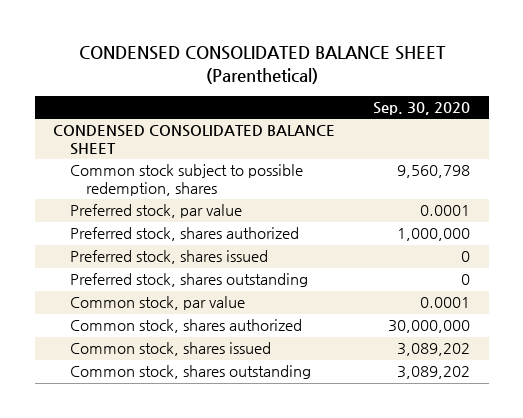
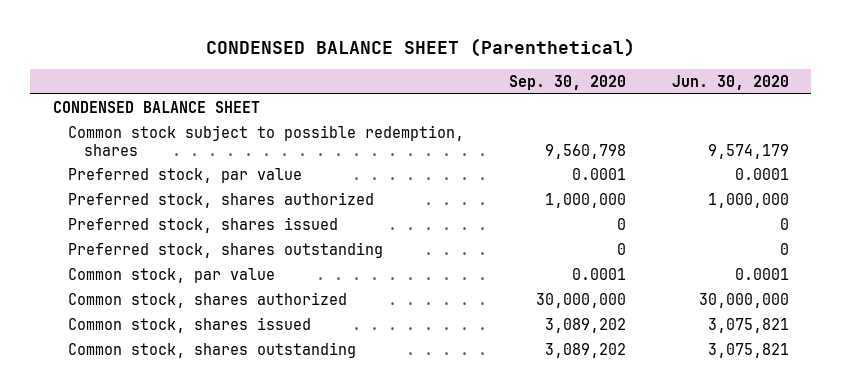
- CONDENSED CONSOLIDATED BALANCE SHEET (Parenthetical)
+ CONDENSED BALANCE SHEET (Parenthetical)
- | Sep. 30, 2020
+ | Sep. 30, 2020 | Jun. 30, 2020
- CONDENSED CONSOLIDATED BALANCE SHEET
+ CONDENSED BALANCE SHEET

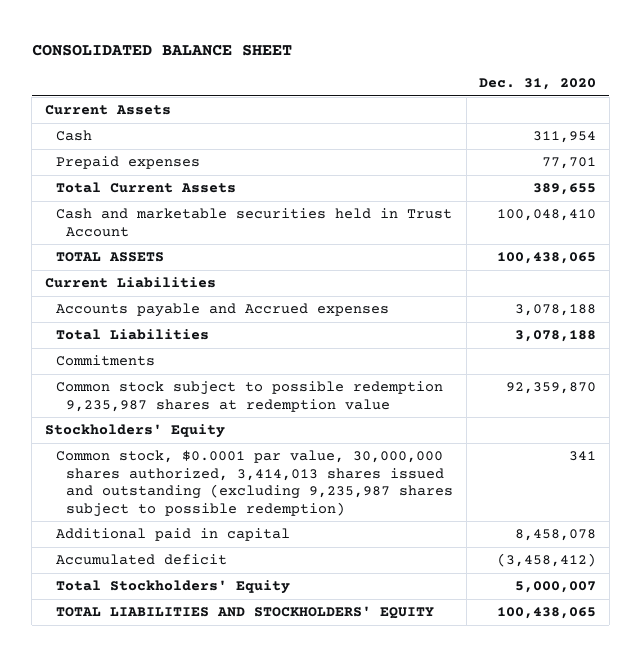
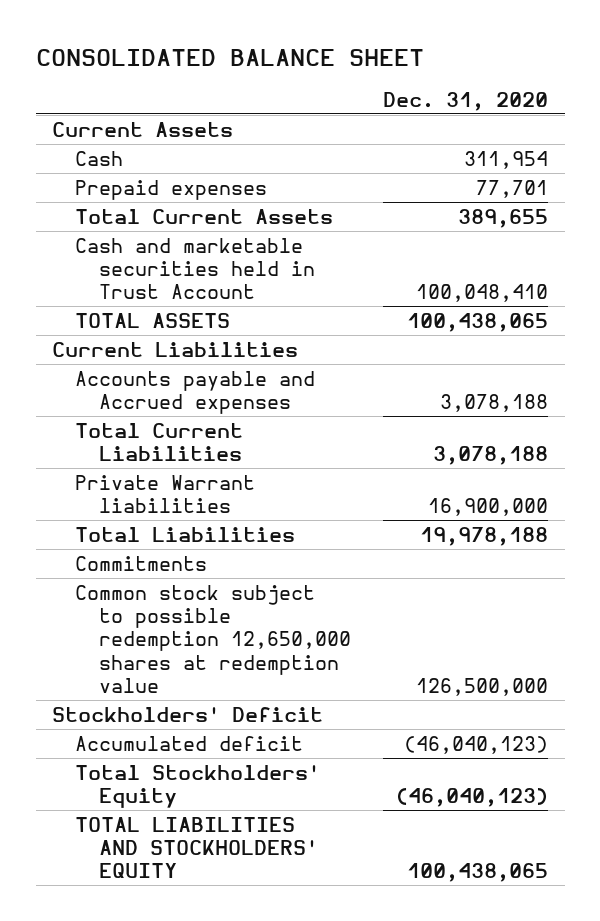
- Total Liabilities | 3,078,188
+ Total Current Liabilities | 3,078,188
+ Private Warrant liabilities | 16,900,000
+ Total Liabilities | 19,978,188
- Common stock subject to possible redemption 9,235,987 shares at redemption value | 92,359,870
- Stockholders' Equity
- Common stock, $0.0001 par value, 30,000,000 shares authorized, 3,414,013 shares issued and outstanding (excluding 9,235,987 shares subject to possible redemption) | 341
- Additional paid in capital | 8,458,078
- Accumulated deficit | (3,458,412)
- Total Stockholders' Equity | 5,000,007
+ Common stock subject to possible redemption 12,650,000 shares at redemption value | 126,500,000
+ Stockholders' Deficit
+ Accumulated deficit | (46,040,123)
+ Total Stockholders' Equity | (46,040,123)

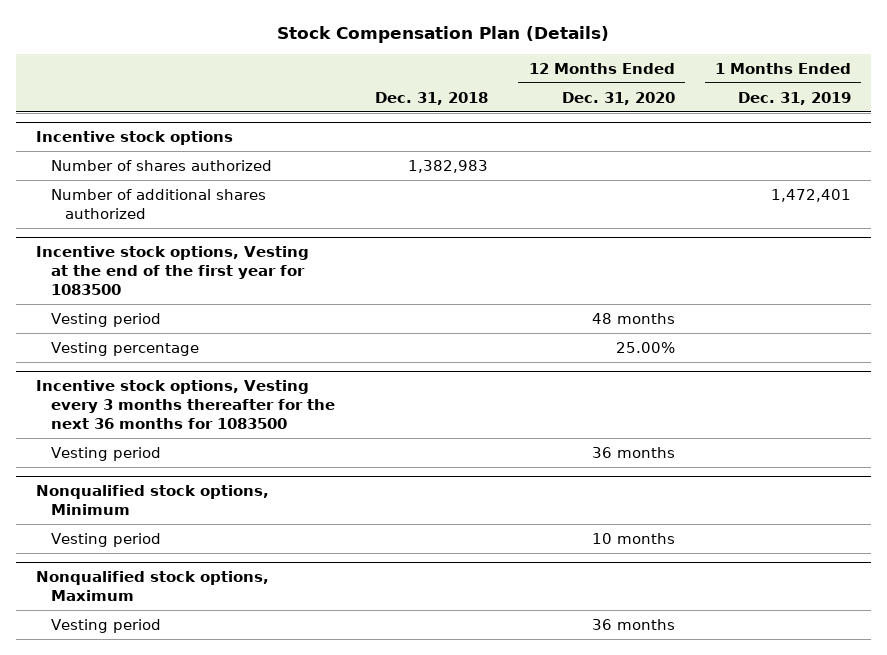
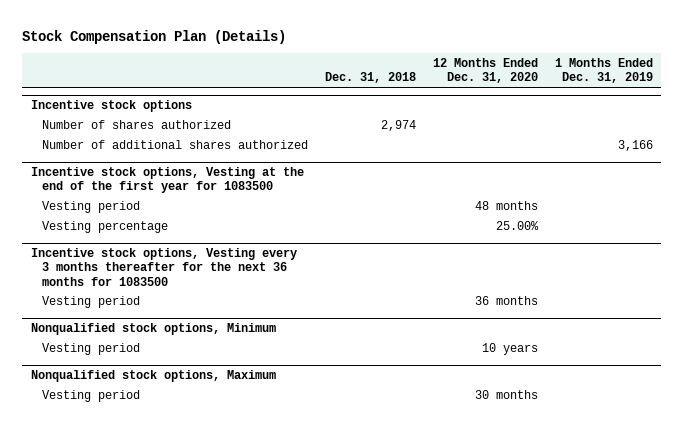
@ Incentive stock options
- Number of shares authorized | 1,382,983 | |
- Number of additional shares authorized | | | 1,472,401
+ Number of shares authorized | 2,974 | |
+ Number of additional shares authorized | | | 3,166
@ Nonqualified stock options, Minimum
- Vesting period | | 10 months |
+ Vesting period | | 10 years |
@ Nonqualified stock options, Maximum
- Vesting period | | 36 months |
+ Vesting period | | 30 months |

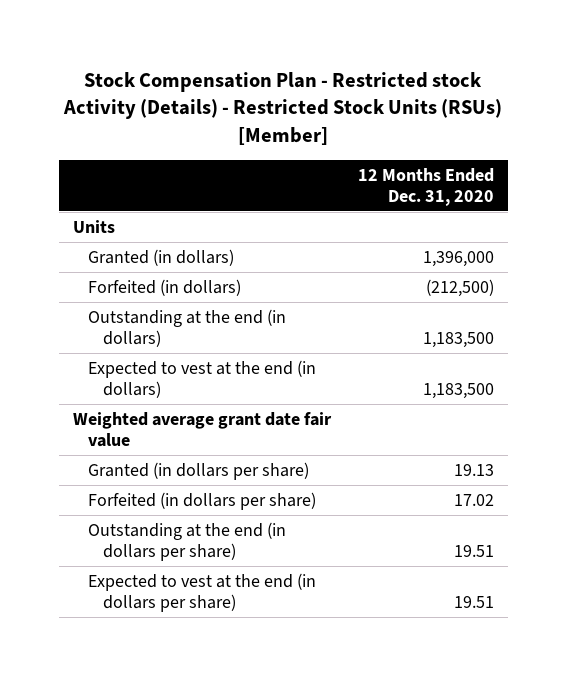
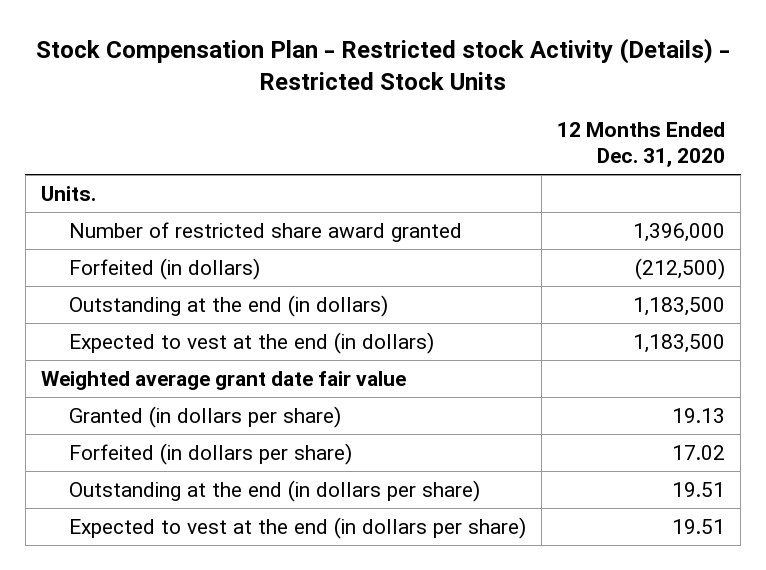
- Stock Compensation Plan - Restricted stock Activity (Details) - Restricted Stock Units (RSUs) [Member]
+ Stock Compensation Plan - Restricted stock Activity (Details) - Restricted Stock Units
- Units
- Granted (in dollars) | 1,396,000
+ Units.
+ Number of restricted share award granted | 1,396,000

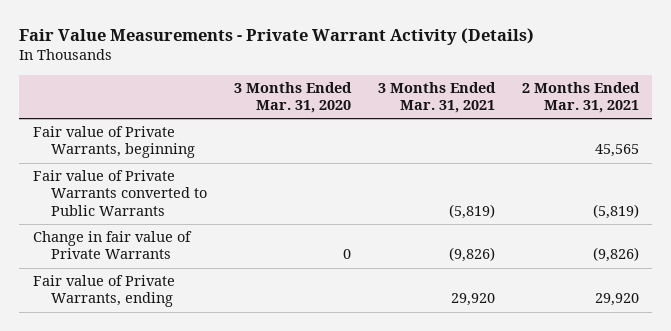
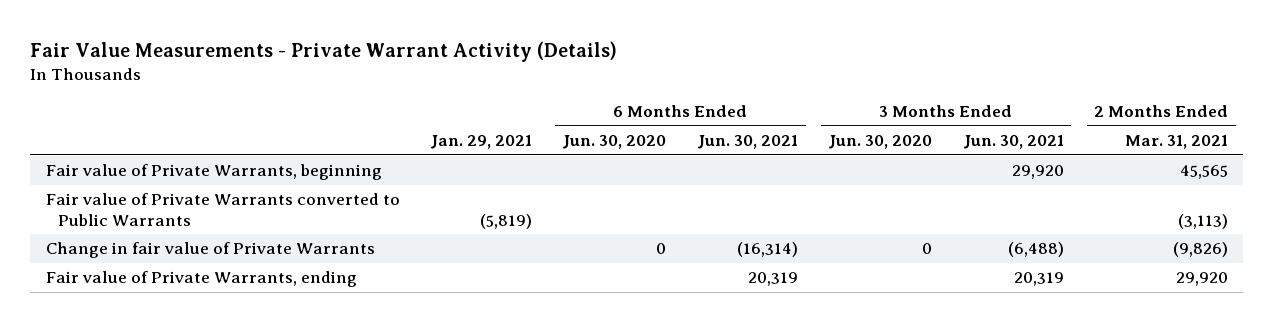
- | 3 Months Ended Mar. 31, 2020 | 3 Months Ended Mar. 31, 2021 | 2 Months Ended Mar. 31, 2021
+ | Jan. 29, 2021 | 6 Months Ended Jun. 30, 2020 | 6 Months Ended Jun. 30, 2021 | 3 Months Ended Jun. 30, 2020 | 3 Months Ended Jun. 30, 2021 | 2 Months Ended Mar. 31, 2021
- Fair value of Private Warrants converted to Public Warrants | | (5,819) | (5,819)
+ Fair value of Private Warrants converted to Public Warrants | (5,819) | | | | | (3,113)

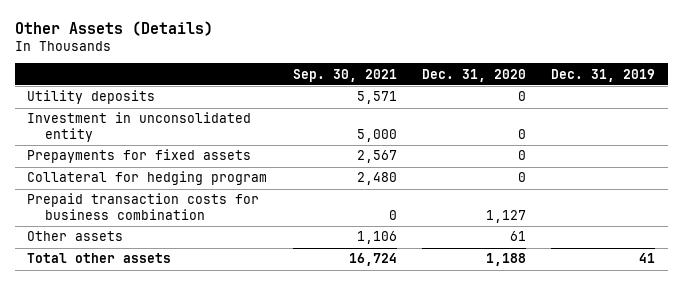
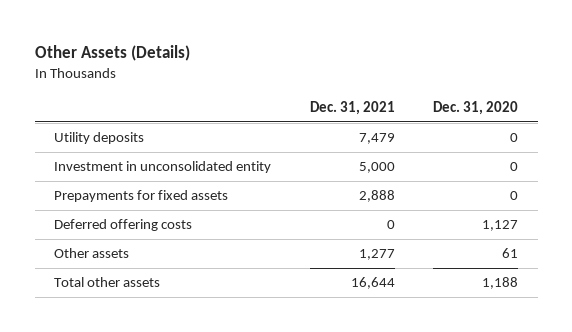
- | Sep. 30, 2021 | Dec. 31, 2020 | Dec. 31, 2019
+ | Dec. 31, 2021 | Dec. 31, 2020
- Collateral for hedging program | 2,480 | 0 |
- Prepaid transaction costs for business combination | 0 | 1,127 |
+ Deferred offering costs | 0 | 1,127

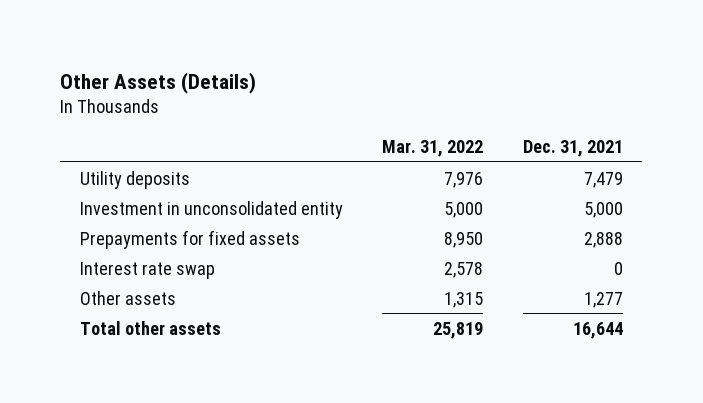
- | Dec. 31, 2021 | Dec. 31, 2020
+ | Mar. 31, 2022 | Dec. 31, 2021
- Deferred offering costs | 0 | 1,127
+ Interest rate swap | 2,578 | 0

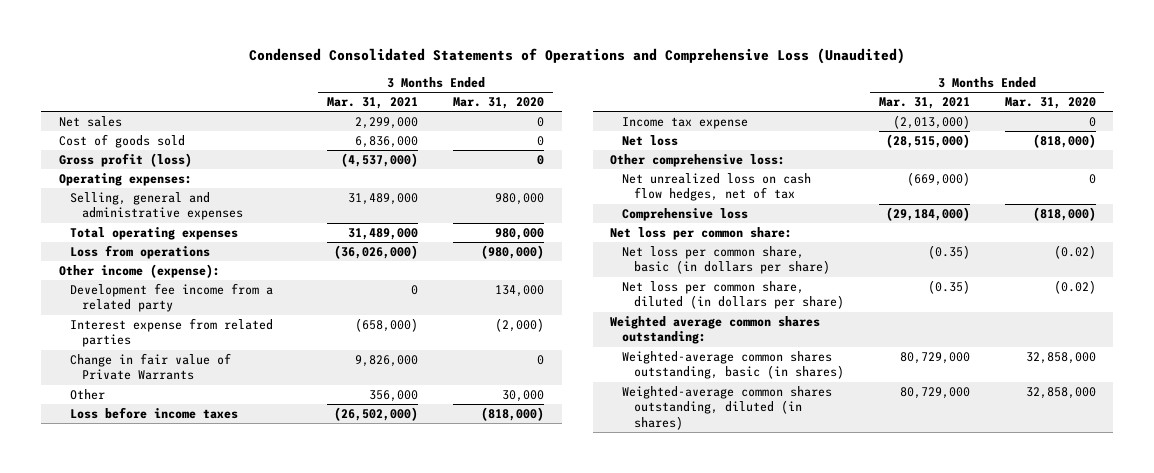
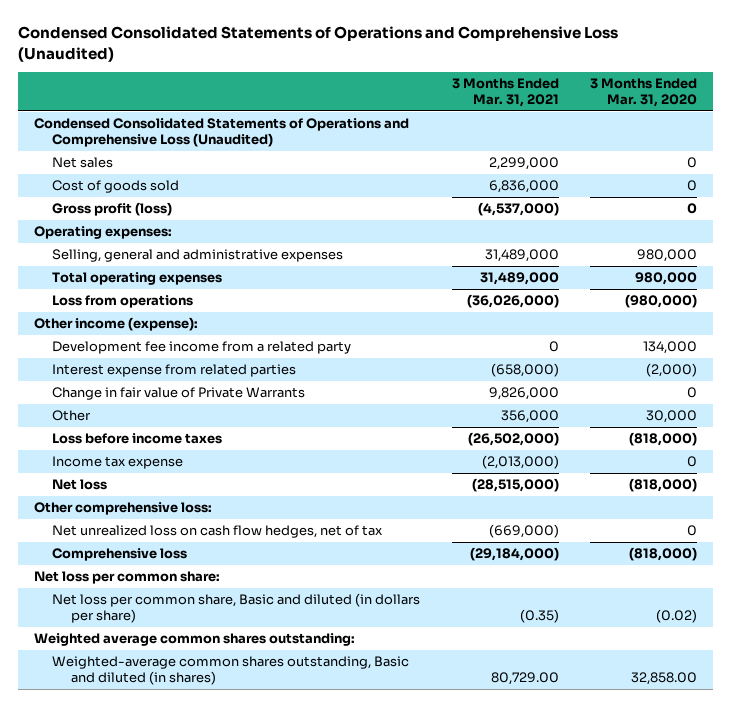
+ Condensed Consolidated Statements of Operations and Comprehensive Loss (Unaudited)
- Net loss per common share, basic (in dollars per share) | (0.35) | (0.02)
- Net loss per common share, diluted (in dollars per share) | (0.35) | (0.02)
+ Net loss per common share, Basic and diluted (in dollars per share) | (0.35) | (0.02)
- Weighted-average common shares outstanding, basic (in shares) | 80,729,000 | 32,858,000
- Weighted-average common shares outstanding, diluted (in shares) | 80,729,000 | 32,858,000
+ Weighted-average common shares outstanding, Basic and diluted (in shares) | 80,729.00 | 32,858.00

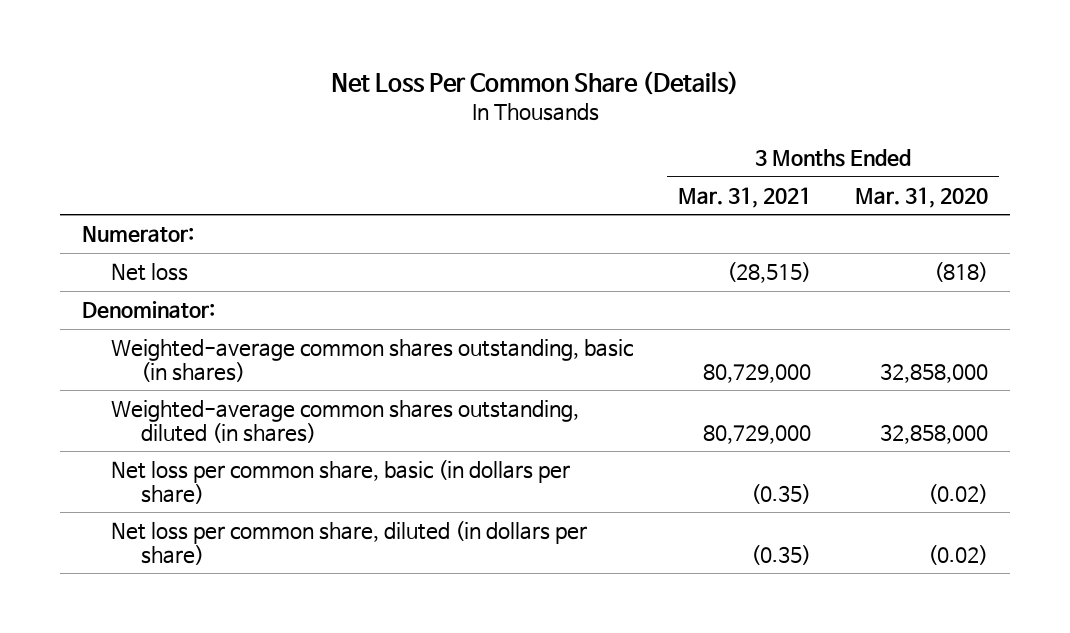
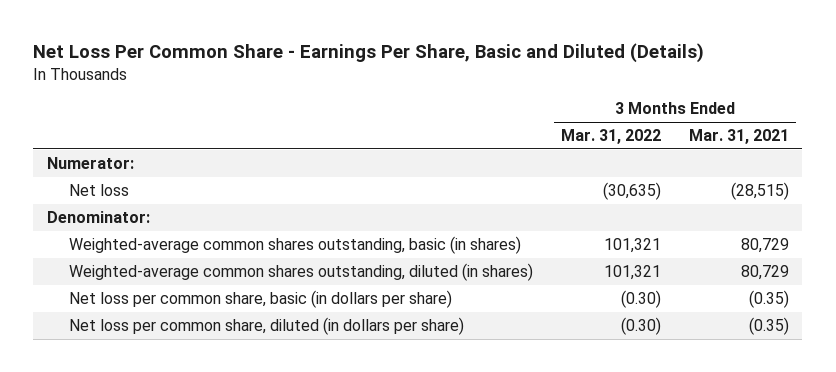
- Net Loss Per Common Share (Details)
+ Net Loss Per Common Share - Earnings Per Share, Basic and Diluted (Details)
- | 3 Months Ended Mar. 31, 2021 | 3 Months Ended Mar. 31, 2020
+ | 3 Months Ended Mar. 31, 2022 | 3 Months Ended Mar. 31, 2021
- Weighted-average common shares outstanding, basic (in shares) | 80,729,000 | 32,858,000
- Weighted-average common shares outstanding, diluted (in shares) | 80,729,000 | 32,858,000
+ Weighted-average common shares outstanding, basic (in shares) | 101,321 | 80,729
+ Weighted-average common shares outstanding, diluted (in shares) | 101,321 | 80,729

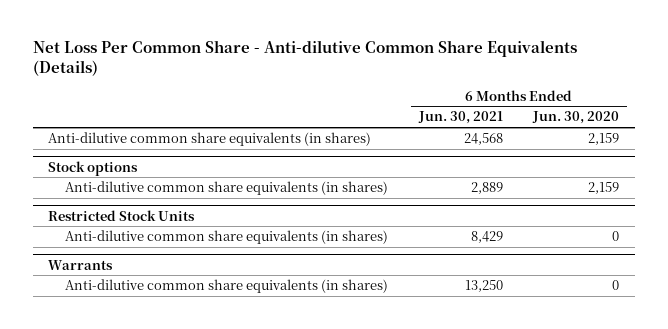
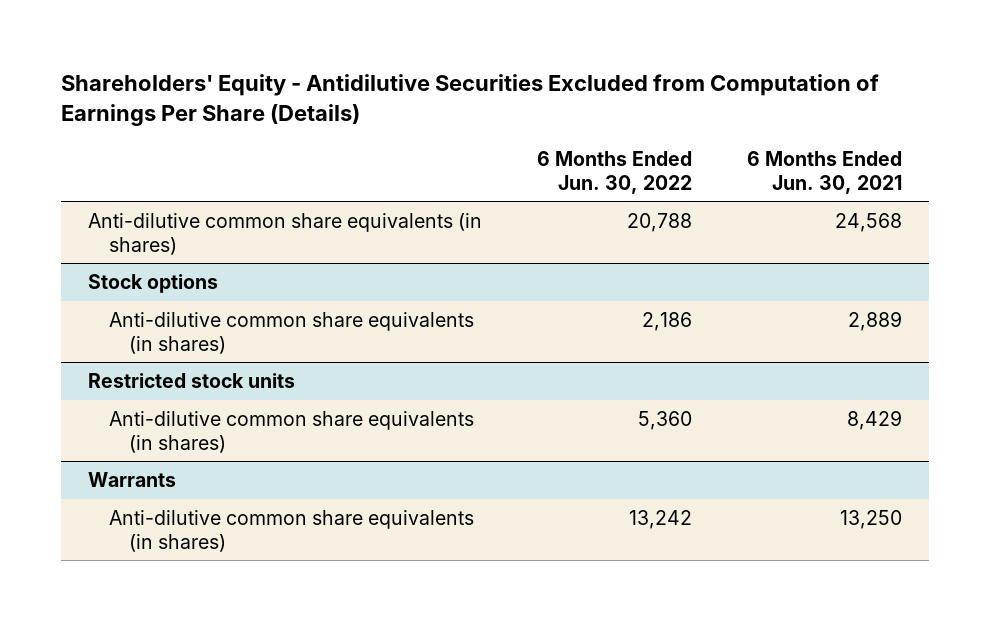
- Net Loss Per Common Share - Anti-dilutive Common Share Equivalents (Details)
+ Shareholders' Equity - Antidilutive Securities Excluded from Computation of Earnings Per Share (Details)
- | 6 Months Ended Jun. 30, 2021 | 6 Months Ended Jun. 30, 2020
+ | 6 Months Ended Jun. 30, 2022 | 6 Months Ended Jun. 30, 2021
- Restricted Stock Units
+ Restricted stock units

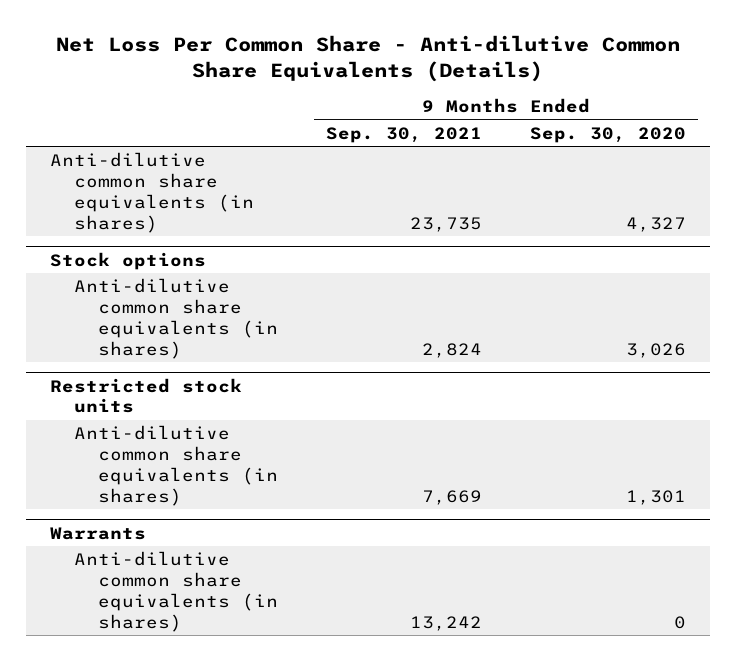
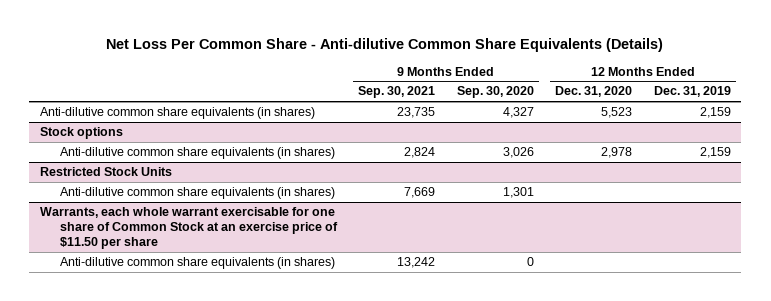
- | 9 Months Ended Sep. 30, 2021 | 9 Months Ended Sep. 30, 2020
+ | 9 Months Ended Sep. 30, 2021 | 9 Months Ended Sep. 30, 2020 | 12 Months Ended Dec. 31, 2020 | 12 Months Ended Dec. 31, 2019
- Restricted stock units
+ Restricted Stock Units
- Warrants
+ Warrants, each whole warrant exercisable for one share of Common Stock at an exercise price of $11.50 per share

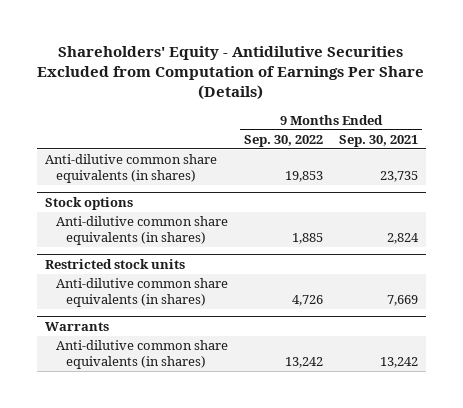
- Net Loss Per Common Share - Anti-dilutive Common Share Equivalents (Details)
+ Shareholders' Equity - Antidilutive Securities Excluded from Computation of Earnings Per Share (Details)
- | 9 Months Ended Sep. 30, 2021 | 9 Months Ended Sep. 30, 2020 | 12 Months Ended Dec. 31, 2020 | 12 Months Ended Dec. 31, 2019
+ | 9 Months Ended Sep. 30, 2022 | 9 Months Ended Sep. 30, 2021
- Restricted Stock Units
+ Restricted stock units
- Warrants, each whole warrant exercisable for one share of Common Stock at an exercise price of $11.50 per share
+ Warrants

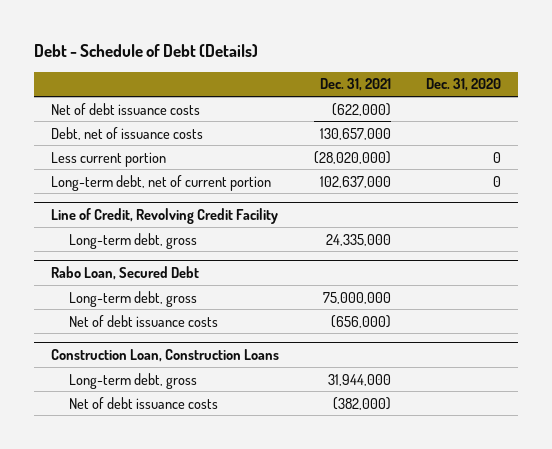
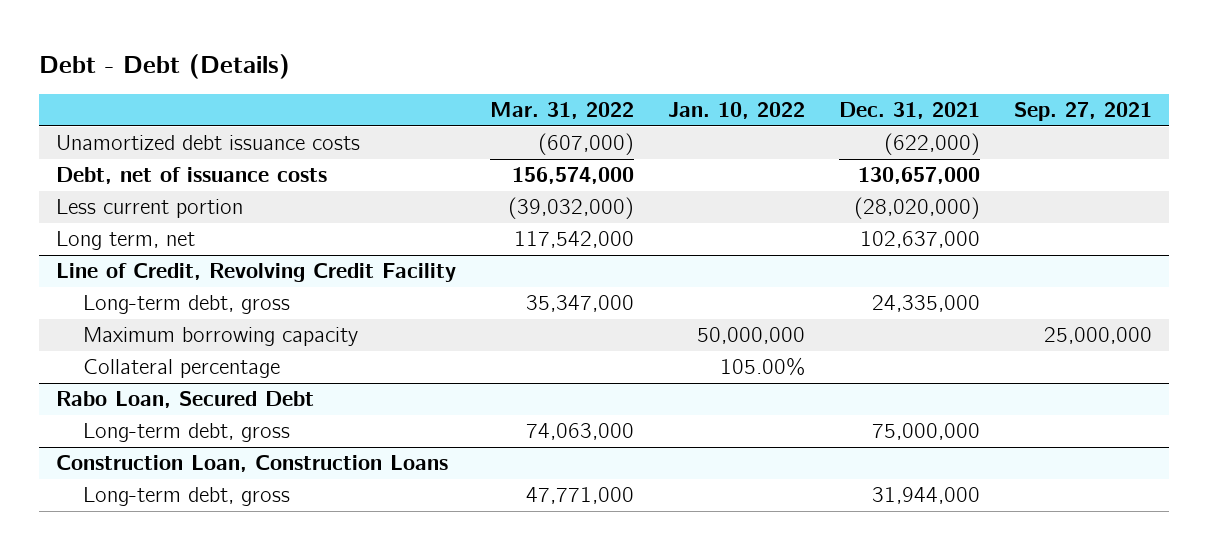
- Debt - Schedule of Debt (Details)
+ Debt - Debt (Details)
- | Dec. 31, 2021 | Dec. 31, 2020
+ | Mar. 31, 2022 | Jan. 10, 2022 | Dec. 31, 2021 | Sep. 27, 2021
- Net of debt issuance costs | (622,000) |
+ Unamortized debt issuance costs | (607,000) | | (622,000) |
- Long-term debt, net of current portion | 102,637,000 | 0
+ Long term, net | 117,542,000 | | 102,637,000 |
@ Line of Credit, Revolving Credit Facility
+ Maximum borrowing capacity | | 50,000,000 | | 25,000,000
+ Collateral percentage | | 105.00% | |
@ Rabo Loan, Secured Debt
- Net of debt issuance costs | (656,000) |
@ Construction Loan, Construction Loans
- Net of debt issuance costs | (382,000) |

